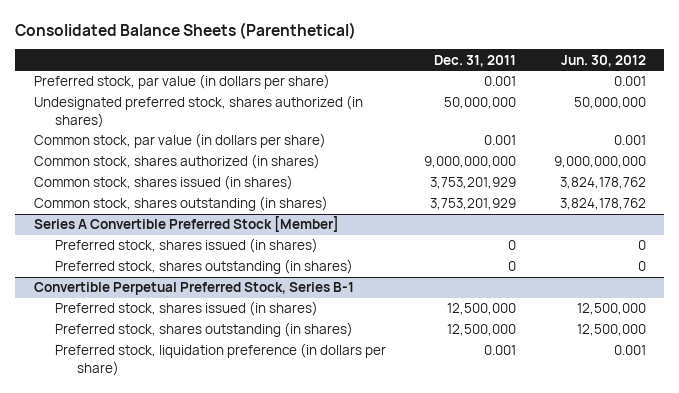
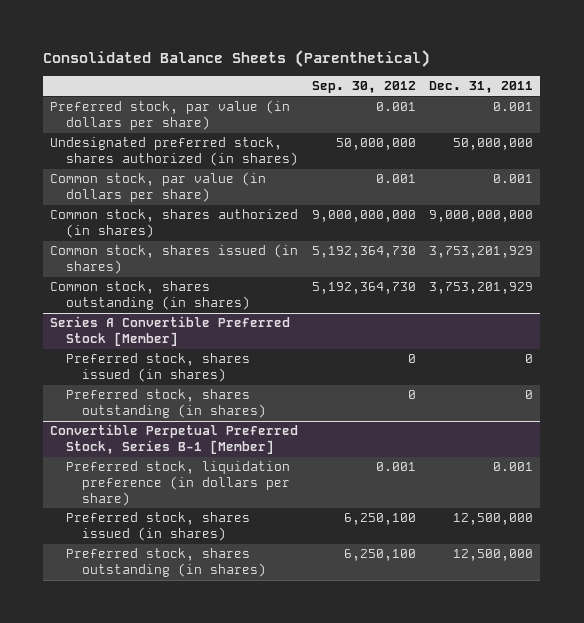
- | Dec. 31, 2011 | Jun. 30, 2012
+ | Sep. 30, 2012 | Dec. 31, 2011
- Convertible Perpetual Preferred Stock, Series B-1
+ Convertible Perpetual Preferred Stock, Series B-1 [Member]
+ Preferred stock, liquidation preference (in dollars per share) | 0.001 | 0.001
- Preferred stock, liquidation preference (in dollars per share) | 0.001 | 0.001

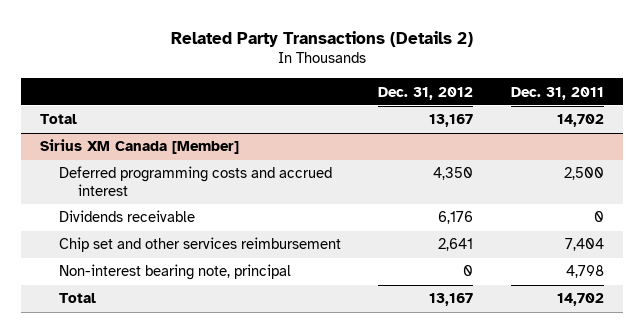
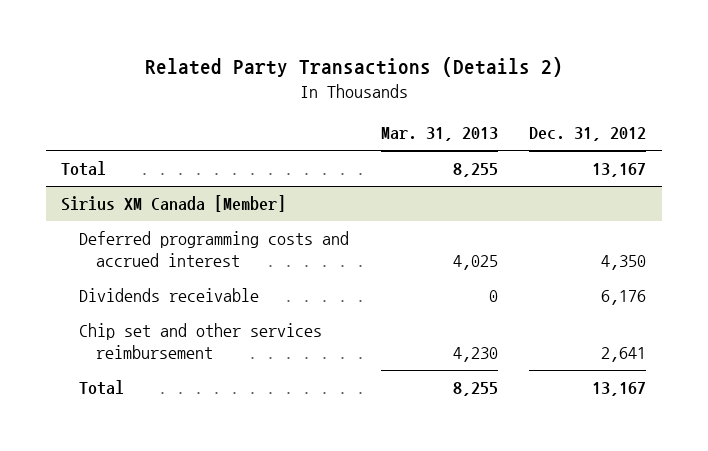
- | Dec. 31, 2012 | Dec. 31, 2011
+ | Mar. 31, 2013 | Dec. 31, 2012
@ Sirius XM Canada [Member]
- Non-interest bearing note, principal | 0 | 4,798

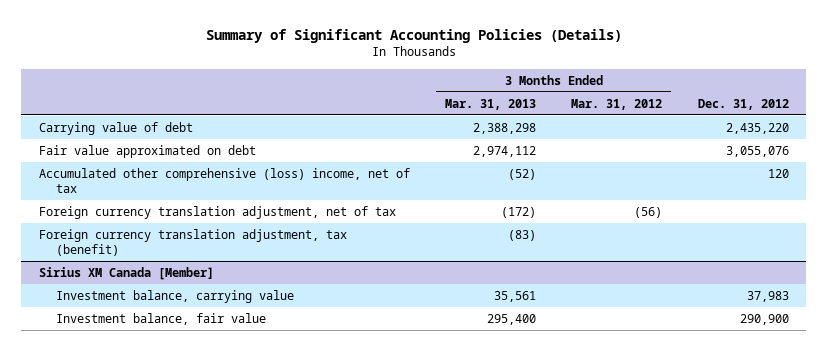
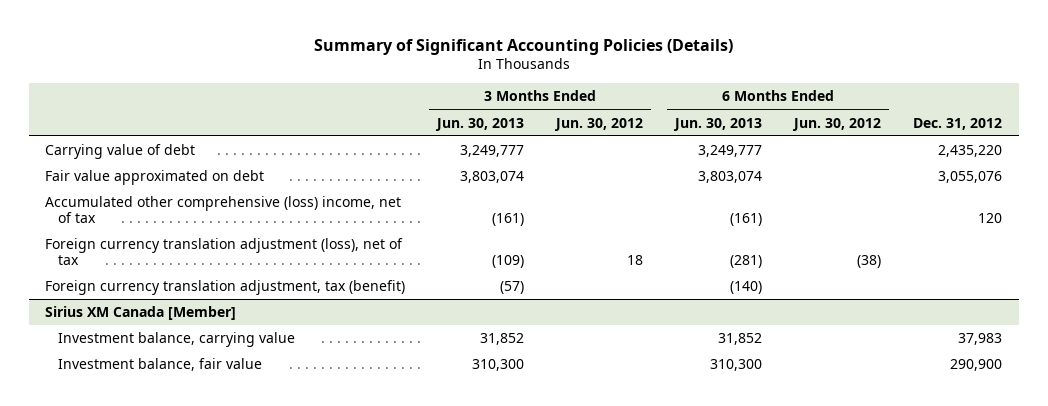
- | 3 Months Ended Mar. 31, 2013 | 3 Months Ended Mar. 31, 2012 | Dec. 31, 2012
+ | 3 Months Ended Jun. 30, 2013 | 3 Months Ended Jun. 30, 2012 | 6 Months Ended Jun. 30, 2013 | 6 Months Ended Jun. 30, 2012 | Dec. 31, 2012
- Foreign currency translation adjustment, net of tax | (172) | (56) |
+ Foreign currency translation adjustment (loss), net of tax | (109) | 18 | (281) | (38) |

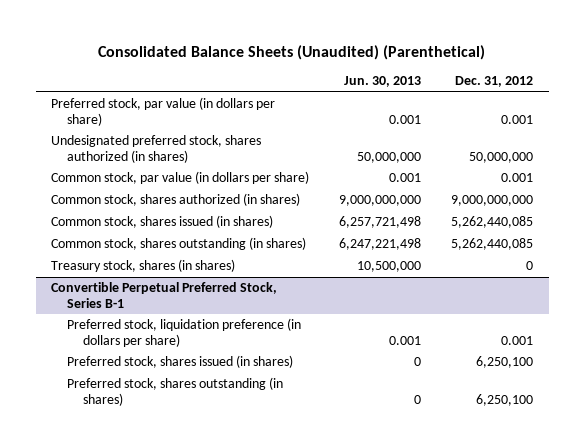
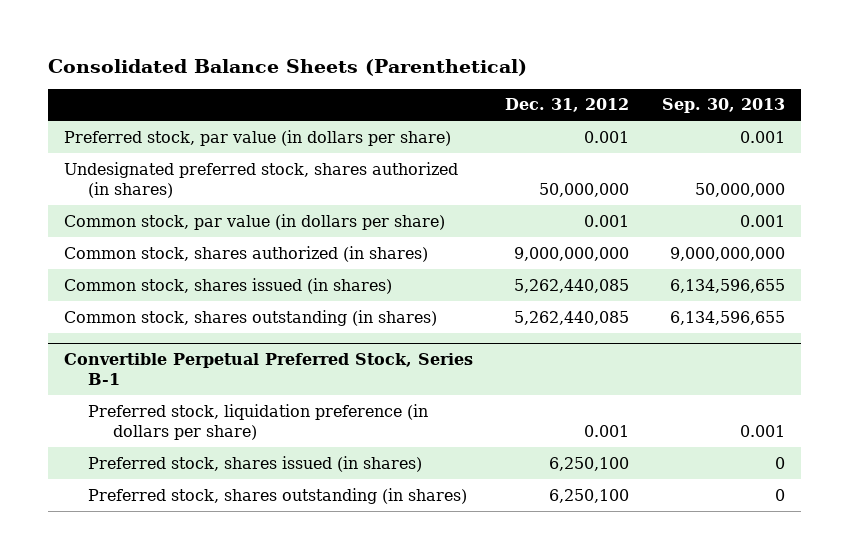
- Consolidated Balance Sheets (Unaudited) (Parenthetical)
+ Consolidated Balance Sheets (Parenthetical)
- | Jun. 30, 2013 | Dec. 31, 2012
+ | Dec. 31, 2012 | Sep. 30, 2013
- Treasury stock, shares (in shares) | 10,500,000 | 0

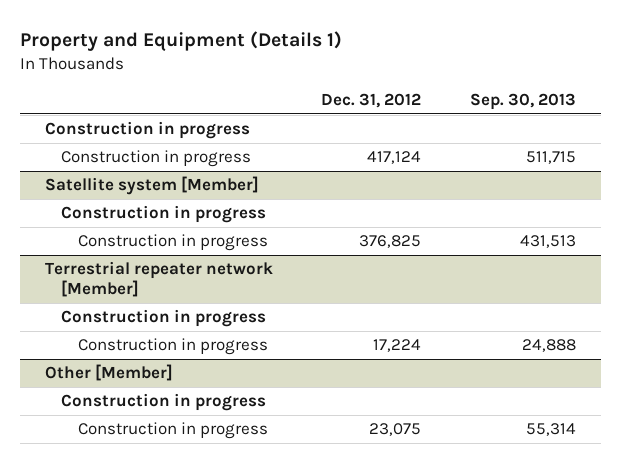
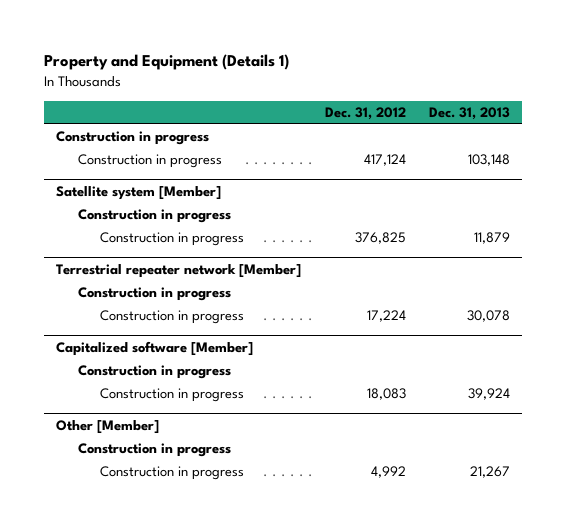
- | Dec. 31, 2012 | Sep. 30, 2013
+ | Dec. 31, 2012 | Dec. 31, 2013
+ Capitalized software [Member]
+ Construction in progress
+ Construction in progress | 18,083 | 39,924
@ Other [Member]
- Construction in progress | 23,075 | 55,314
+ Construction in progress | 4,992 | 21,267

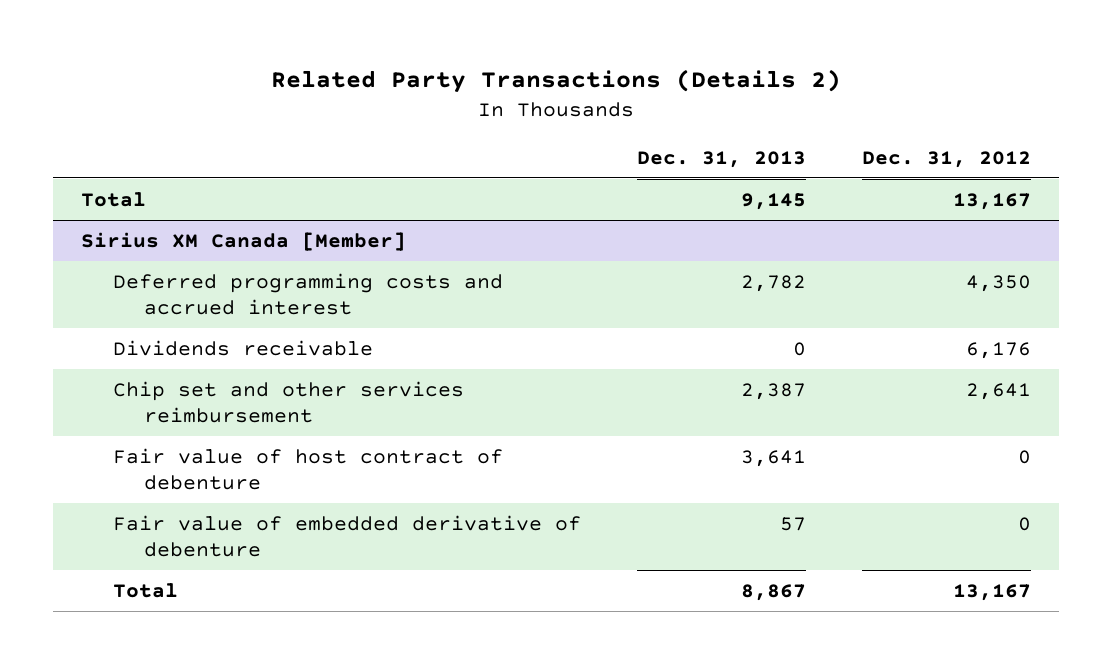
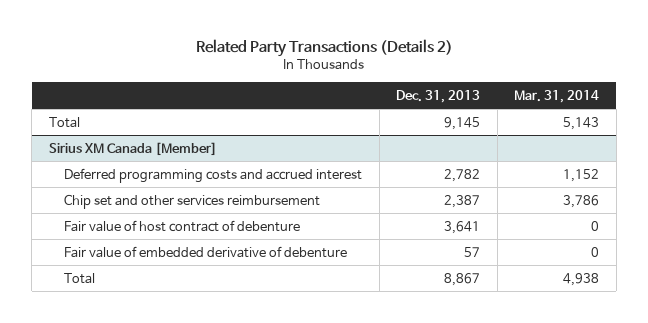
- | Dec. 31, 2013 | Dec. 31, 2012
+ | Dec. 31, 2013 | Mar. 31, 2014
@ Sirius XM Canada [Member]
- Dividends receivable | 0 | 6,176

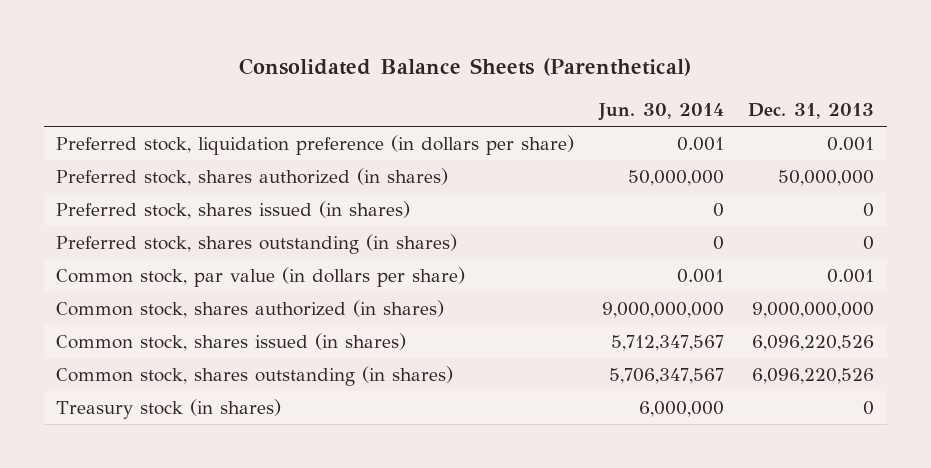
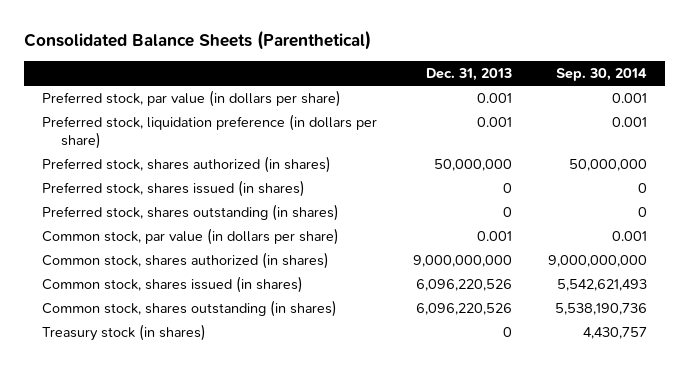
- | Jun. 30, 2014 | Dec. 31, 2013
+ | Dec. 31, 2013 | Sep. 30, 2014
+ Preferred stock, par value (in dollars per share) | 0.001 | 0.001

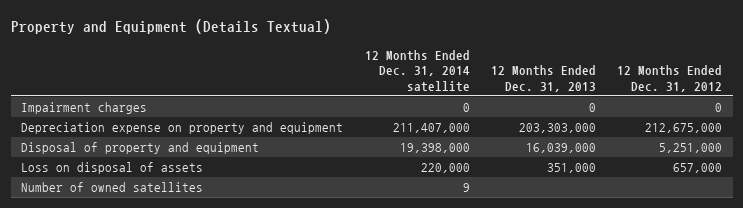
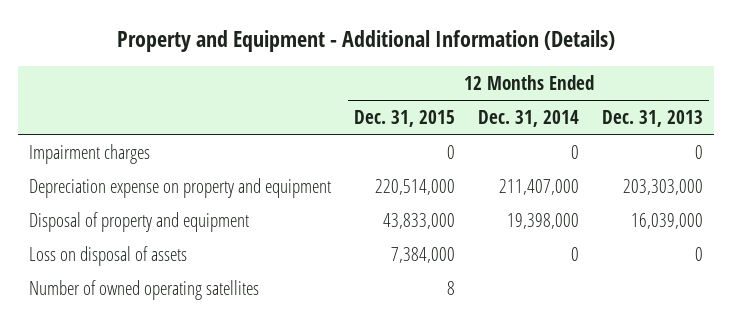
- Property and Equipment (Details Textual)
+ Property and Equipment - Additional Information (Details)
- | 12 Months Ended Dec. 31, 2014 satellite | 12 Months Ended Dec. 31, 2013 | 12 Months Ended Dec. 31, 2012
+ | 12 Months Ended Dec. 31, 2015 | 12 Months Ended Dec. 31, 2014 | 12 Months Ended Dec. 31, 2013
- Loss on disposal of assets | 220,000 | 351,000 | 657,000
- Number of owned satellites | 9 | |
+ Loss on disposal of assets | 7,384,000 | 0 | 0
+ Number of owned operating satellites | 8 | |

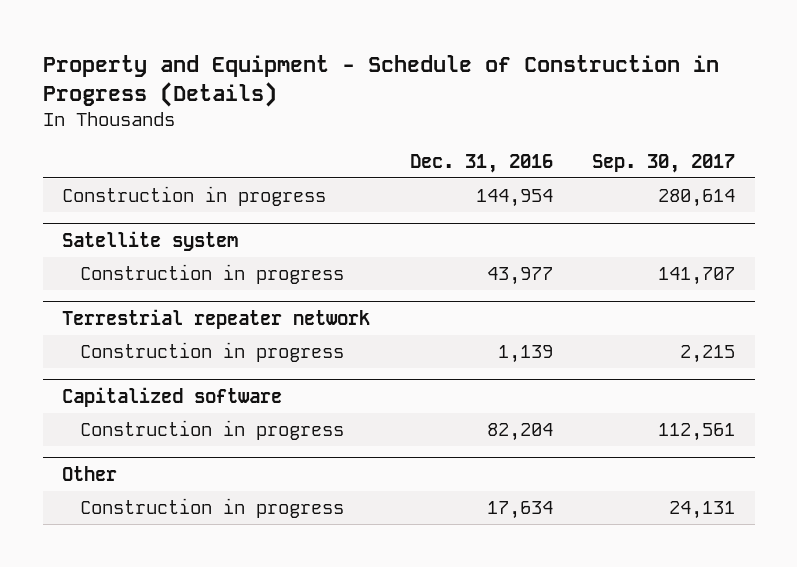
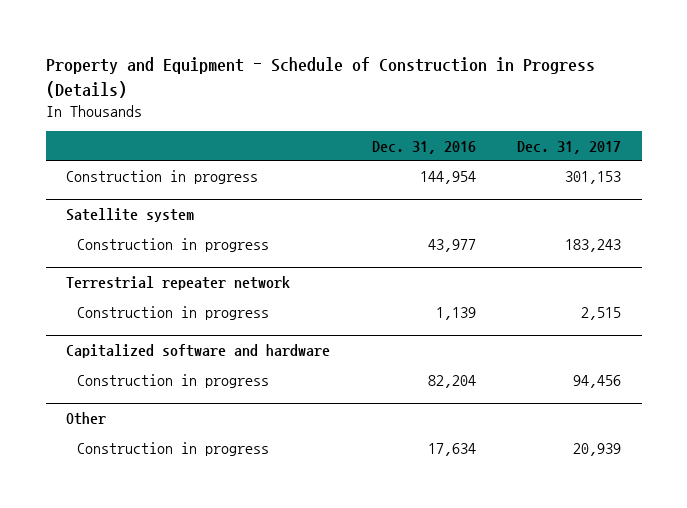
- | Dec. 31, 2016 | Sep. 30, 2017
+ | Dec. 31, 2016 | Dec. 31, 2017
- Capitalized software
+ Capitalized software and hardware

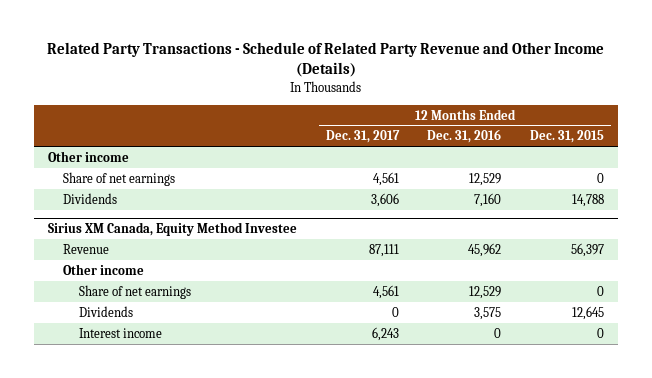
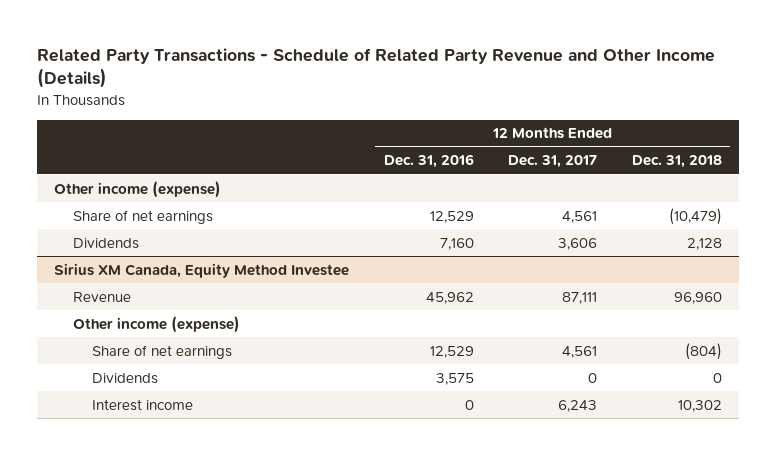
- | 12 Months Ended Dec. 31, 2017 | 12 Months Ended Dec. 31, 2016 | 12 Months Ended Dec. 31, 2015
+ | 12 Months Ended Dec. 31, 2016 | 12 Months Ended Dec. 31, 2017 | 12 Months Ended Dec. 31, 2018
- Other income
+ Other income (expense)
@ Sirius XM Canada, Equity Method Investee
- Other income
+ Other income (expense)

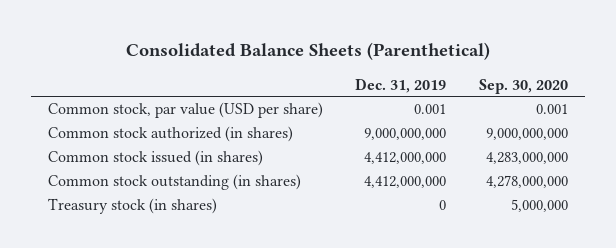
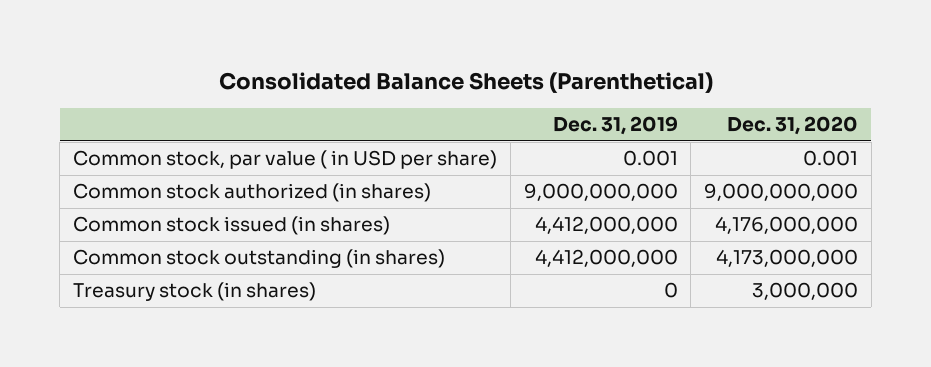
- | Dec. 31, 2019 | Sep. 30, 2020
+ | Dec. 31, 2019 | Dec. 31, 2020
- Common stock, par value (USD per share) | 0.001 | 0.001
+ Common stock, par value ( in USD per share) | 0.001 | 0.001

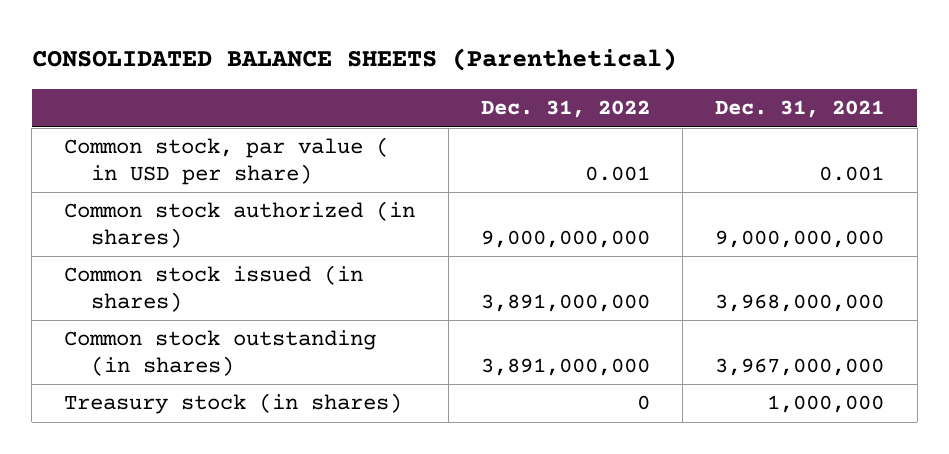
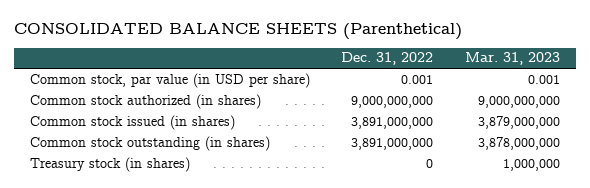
- | Dec. 31, 2022 | Dec. 31, 2021
+ | Dec. 31, 2022 | Mar. 31, 2023
- Common stock, par value ( in USD per share) | 0.001 | 0.001
+ Common stock, par value (in USD per share) | 0.001 | 0.001

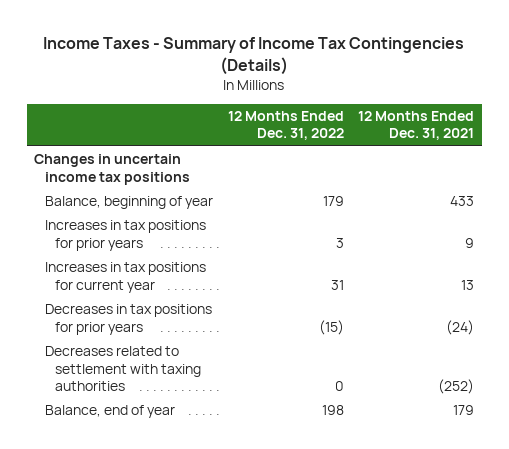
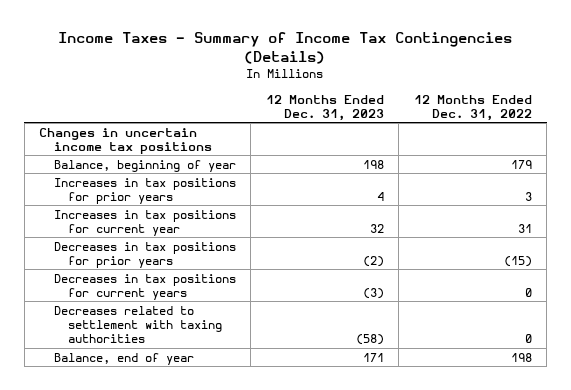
- | 12 Months Ended Dec. 31, 2022 | 12 Months Ended Dec. 31, 2021
+ | 12 Months Ended Dec. 31, 2023 | 12 Months Ended Dec. 31, 2022
+ Decreases in tax positions for current years | (3) | 0

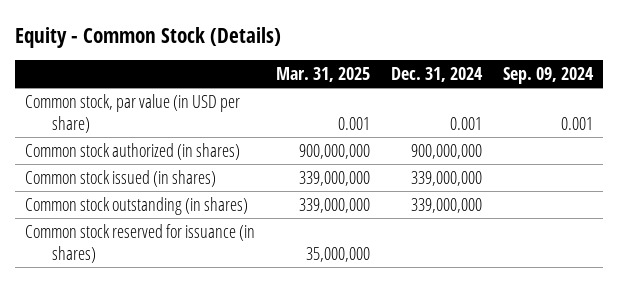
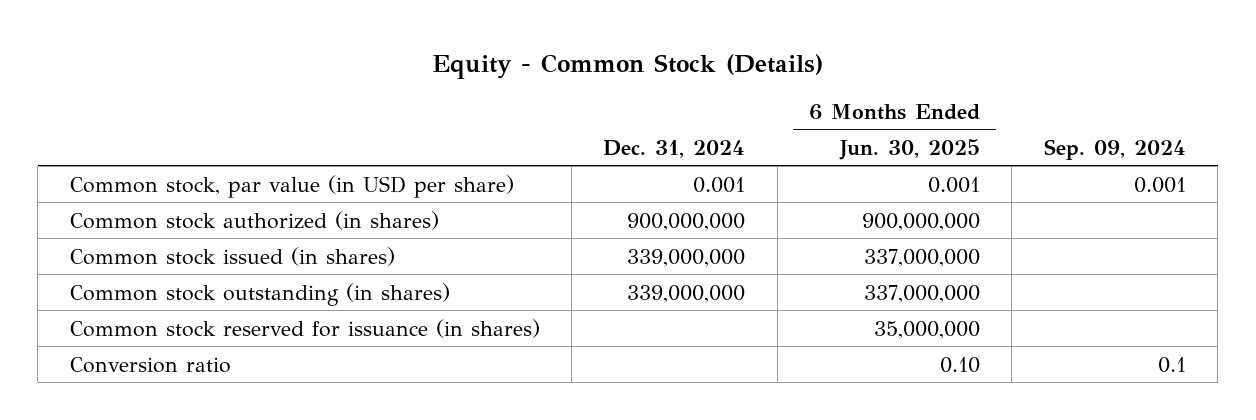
- | Mar. 31, 2025 | Dec. 31, 2024 | Sep. 09, 2024
+ | Dec. 31, 2024 | 6 Months Ended Jun. 30, 2025 | Sep. 09, 2024
+ Conversion ratio | | 0.10 | 0.1

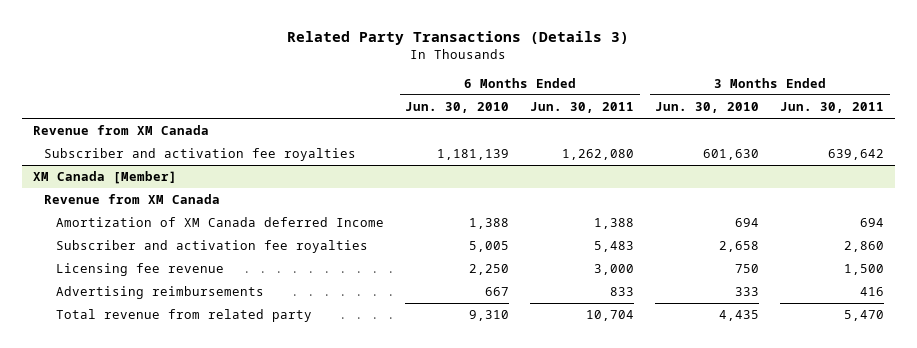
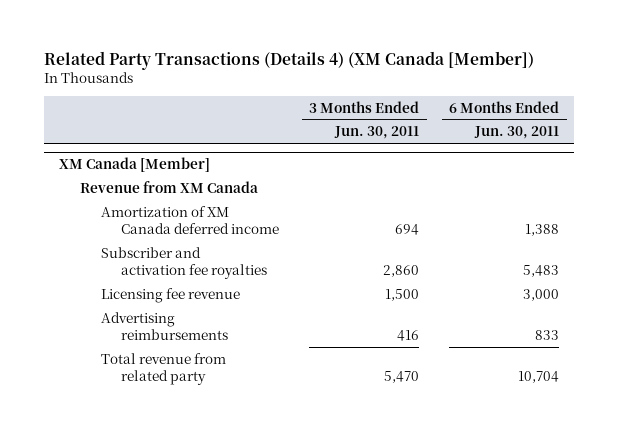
- Related Party Transactions (Details 3)
+ Related Party Transactions (Details 4) (XM Canada [Member])
- | 6 Months Ended Jun. 30, 2010 | 6 Months Ended Jun. 30, 2011 | 3 Months Ended Jun. 30, 2010 | 3 Months Ended Jun. 30, 2011
+ | 3 Months Ended Jun. 30, 2011 | 6 Months Ended Jun. 30, 2011
- Revenue from XM Canada
- Subscriber and activation fee royalties | 1,181,139 | 1,262,080 | 601,630 | 639,642
@ XM Canada [Member]
- Amortization of XM Canada deferred Income | 1,388 | 1,388 | 694 | 694
+ Amortization of XM Canada deferred income | 694 | 1,388

